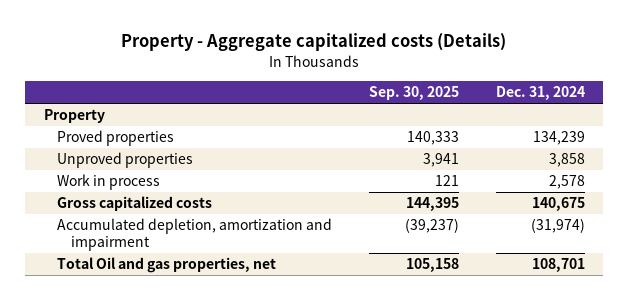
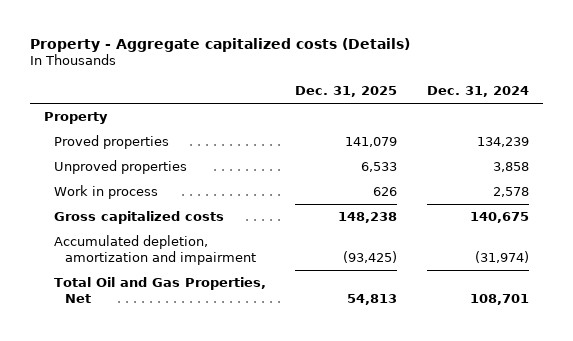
- | Sep. 30, 2025 | Dec. 31, 2024
+ | Dec. 31, 2025 | Dec. 31, 2024
- Total Oil and gas properties, net | 105,158 | 108,701
+ Total Oil and Gas Properties, Net | 54,813 | 108,701

